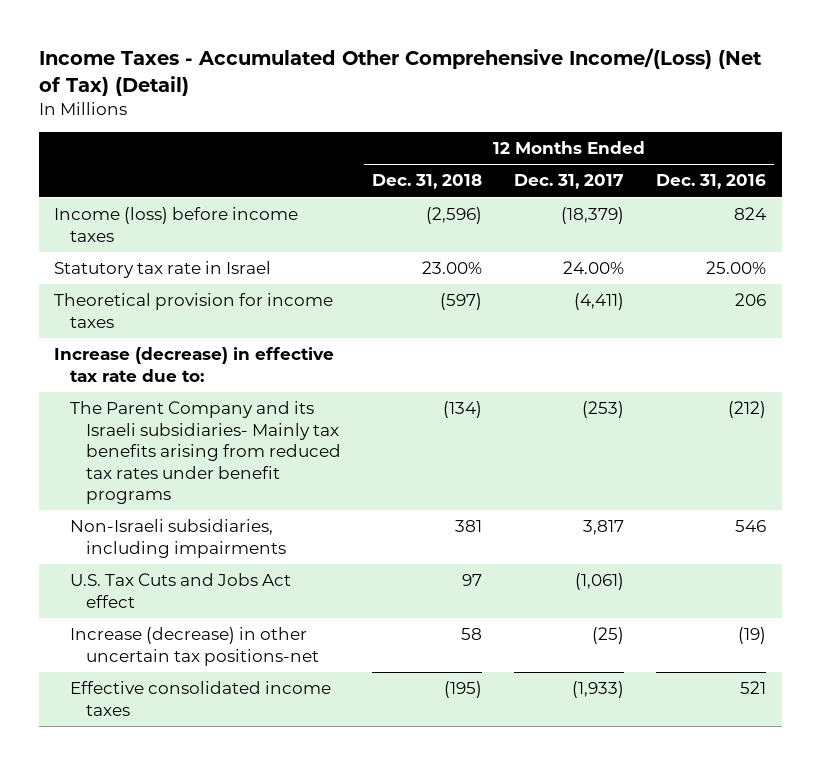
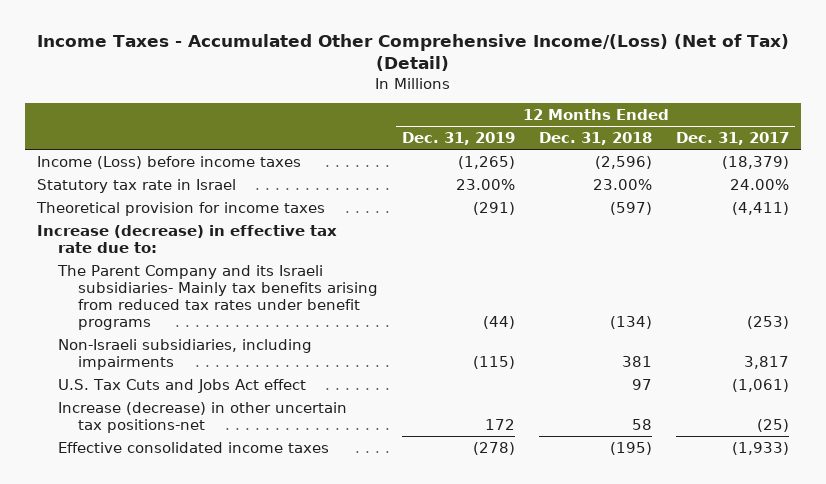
- | 12 Months Ended Dec. 31, 2018 | 12 Months Ended Dec. 31, 2017 | 12 Months Ended Dec. 31, 2016
+ | 12 Months Ended Dec. 31, 2019 | 12 Months Ended Dec. 31, 2018 | 12 Months Ended Dec. 31, 2017
- Income (loss) before income taxes | (2,596) | (18,379) | 824
+ Income (Loss) before income taxes | (1,265) | (2,596) | (18,379)

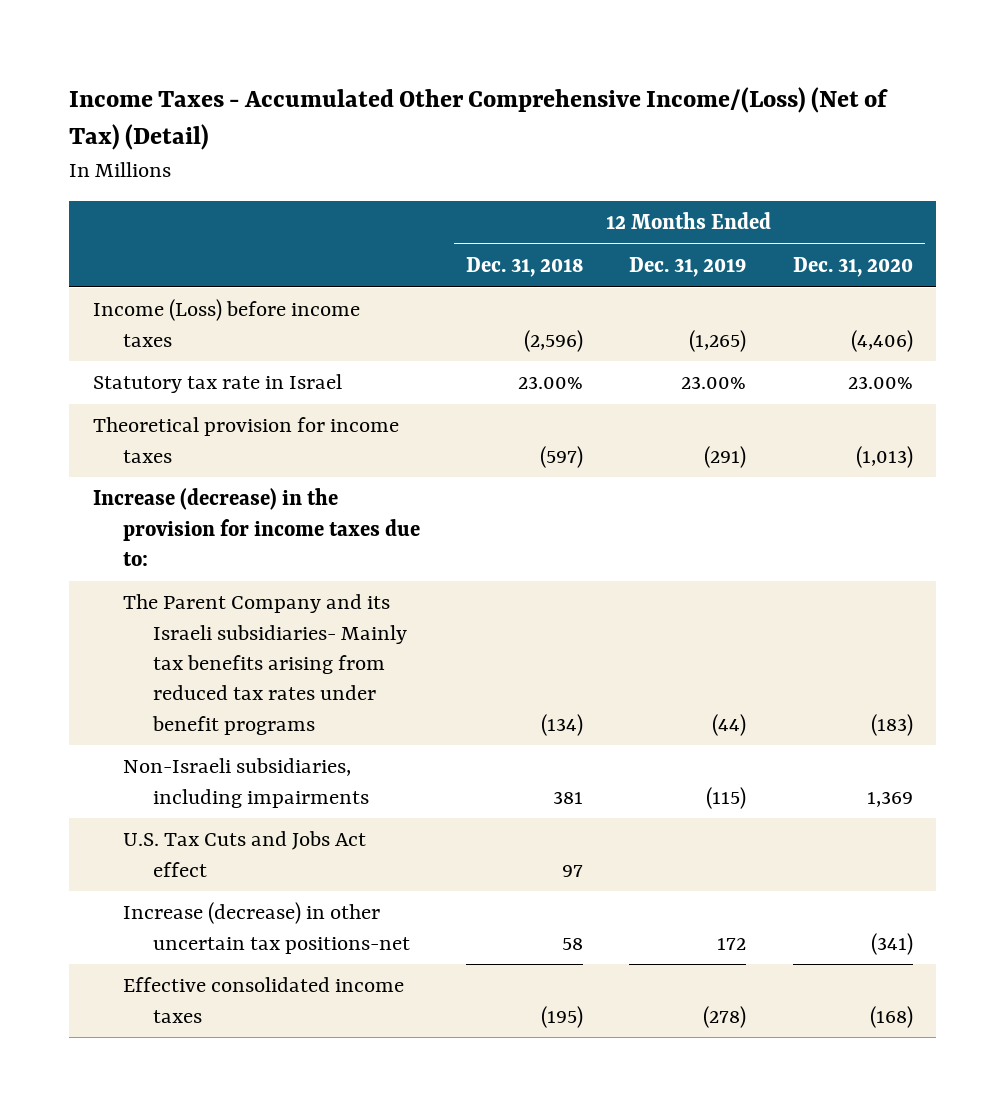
- | 12 Months Ended Dec. 31, 2019 | 12 Months Ended Dec. 31, 2018 | 12 Months Ended Dec. 31, 2017
+ | 12 Months Ended Dec. 31, 2018 | 12 Months Ended Dec. 31, 2019 | 12 Months Ended Dec. 31, 2020
- Increase (decrease) in effective tax rate due to:
+ Increase (decrease) in the provision for income taxes due to:

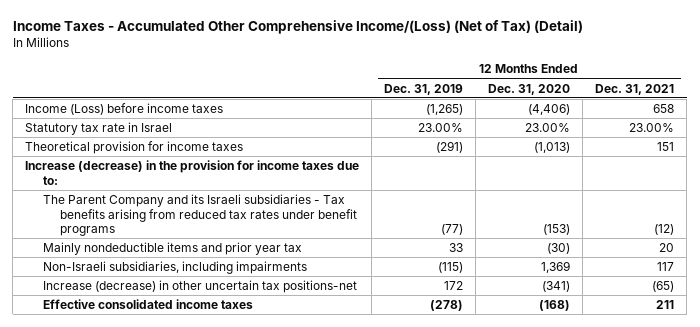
- | 12 Months Ended Dec. 31, 2018 | 12 Months Ended Dec. 31, 2019 | 12 Months Ended Dec. 31, 2020
+ | 12 Months Ended Dec. 31, 2019 | 12 Months Ended Dec. 31, 2020 | 12 Months Ended Dec. 31, 2021
- The Parent Company and its Israeli subsidiaries- Mainly tax benefits arising from reduced tax rates under benefit programs | (134) | (44) | (183)
+ The Parent Company and its Israeli subsidiaries - Tax benefits arising from reduced tax rates under benefit programs | (77) | (153) | (12)
+ Mainly nondeductible items and prior year tax | 33 | (30) | 20
- U.S. Tax Cuts and Jobs Act effect | 97 | |

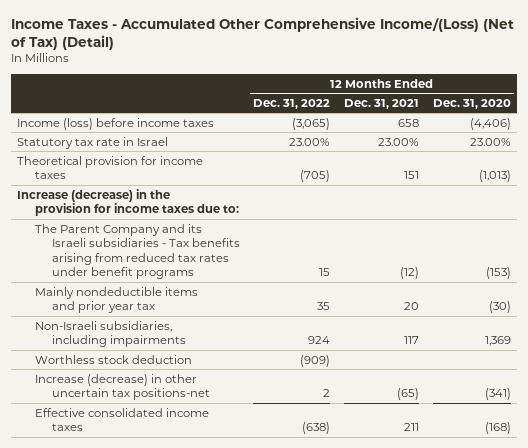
- | 12 Months Ended Dec. 31, 2019 | 12 Months Ended Dec. 31, 2020 | 12 Months Ended Dec. 31, 2021
+ | 12 Months Ended Dec. 31, 2022 | 12 Months Ended Dec. 31, 2021 | 12 Months Ended Dec. 31, 2020
- Income (Loss) before income taxes | (1,265) | (4,406) | 658
+ Income (loss) before income taxes | (3,065) | 658 | (4,406)
+ Worthless stock deduction | (909) | |

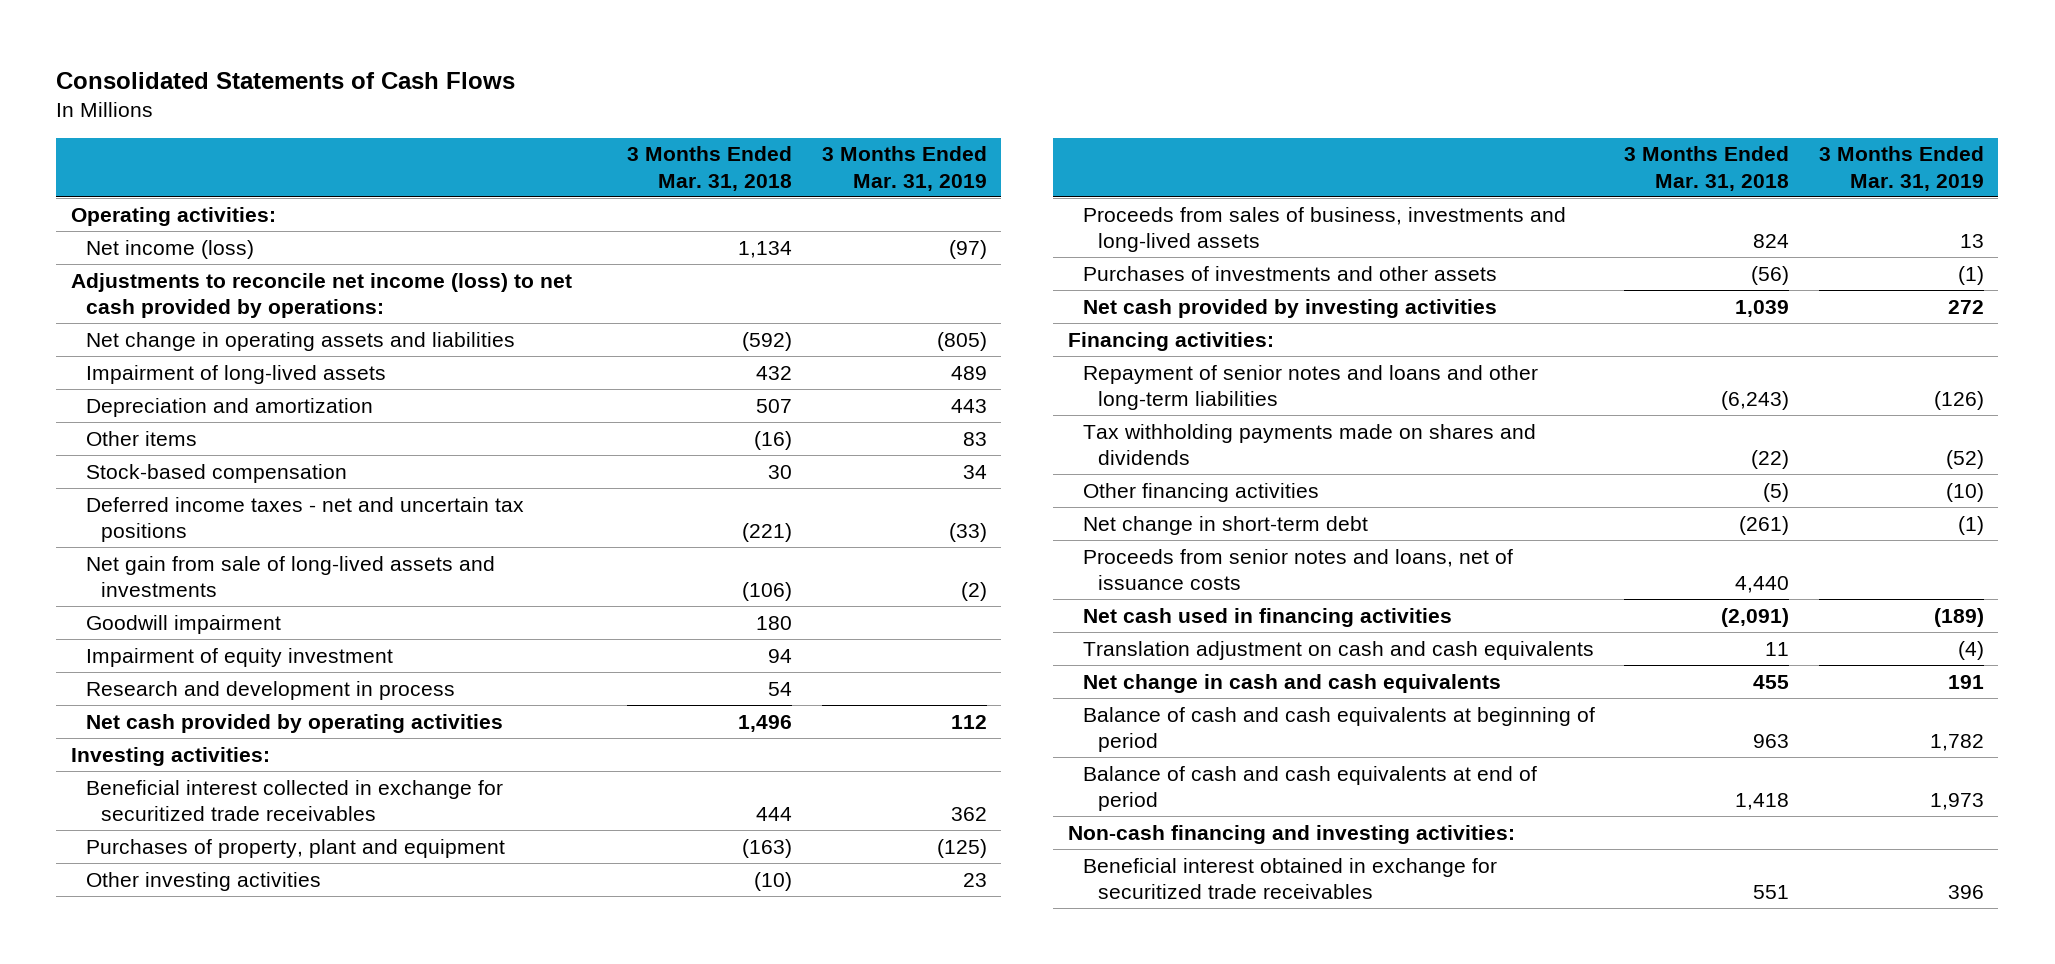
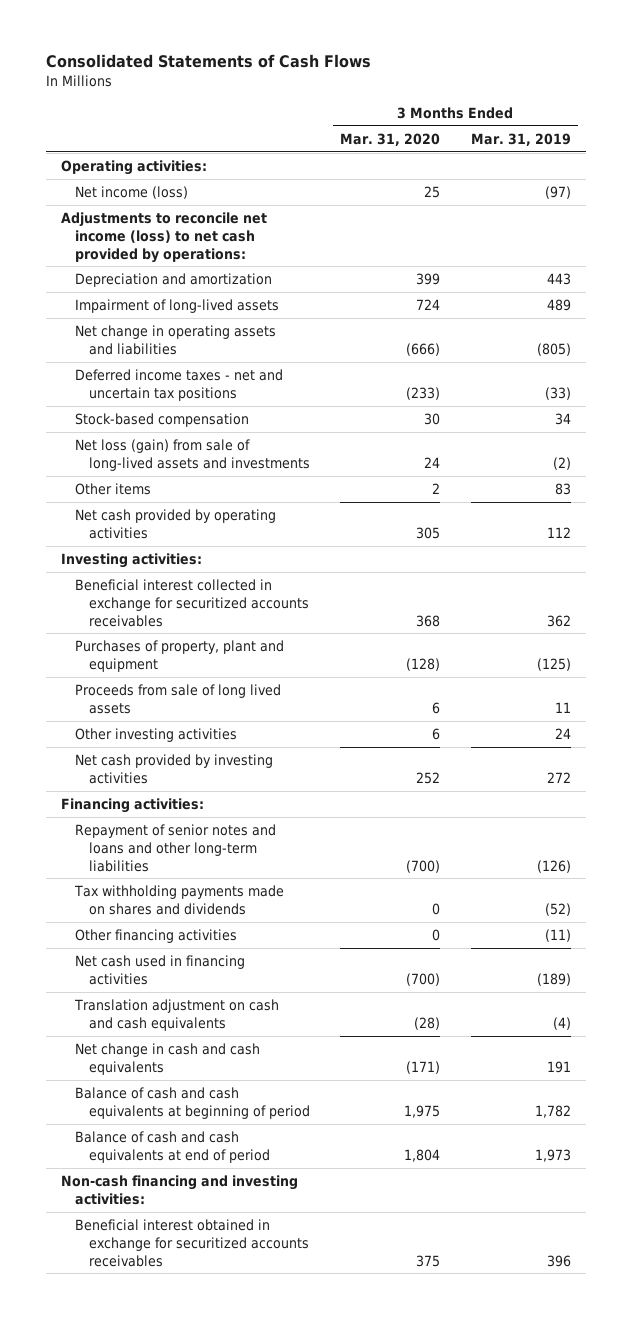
- | 3 Months Ended Mar. 31, 2018 | 3 Months Ended Mar. 31, 2019
+ | 3 Months Ended Mar. 31, 2020 | 3 Months Ended Mar. 31, 2019
moved down: Impairment of long-lived assets | 724 | 489
moved down: Net change in operating assets and liabilities | (666) | (805)
- Net gain from sale of long-lived assets and investments | (106) | (2)
- Goodwill impairment | 180 |
- Impairment of equity investment | 94 |
- Research and development in process | 54 |
moved down: Stock-based compensation | 30 | 34
+ Net loss (gain) from sale of long-lived assets and investments | 24 | (2)
moved down: Other items | 2 | 83
- Beneficial interest collected in exchange for securitized trade receivables | 444 | 362
+ Beneficial interest collected in exchange for securitized accounts receivables | 368 | 362
- Other investing activities | (10) | 23
- Proceeds from sales of business, investments and long-lived assets | 824 | 13
- Purchases of investments and other assets | (56) | (1)
+ Proceeds from sale of long lived assets | 6 | 11
+ Other investing activities | 6 | 24
- Other financing activities | (5) | (10)
- Net change in short-term debt | (261) | (1)
- Proceeds from senior notes and loans, net of issuance costs | 4,440 |
+ Other financing activities | 0 | (11)
- Beneficial interest obtained in exchange for securitized trade receivables | 551 | 396
+ Beneficial interest obtained in exchange for securitized accounts receivables | 375 | 396

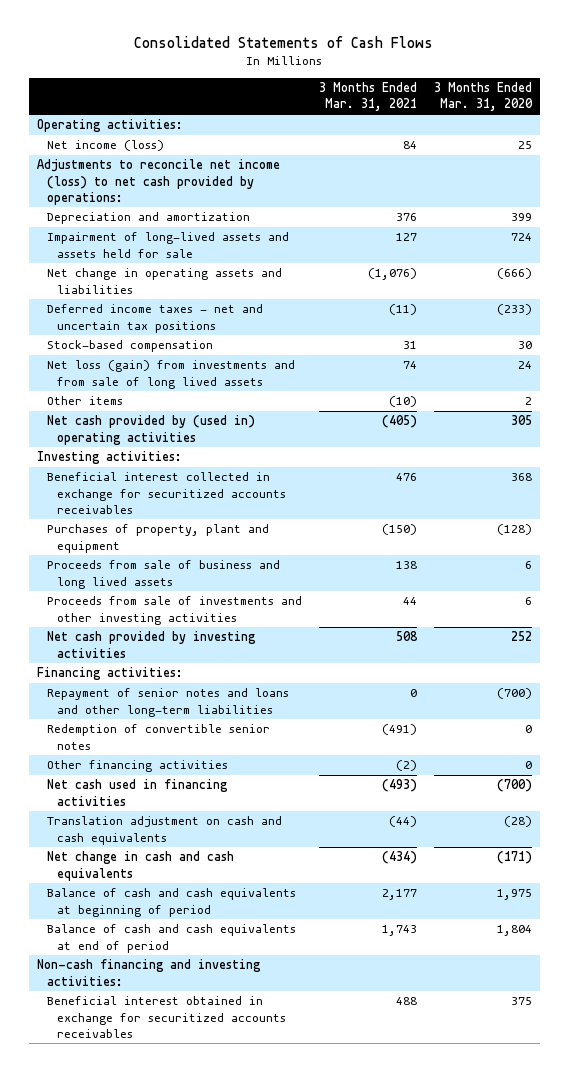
- | 3 Months Ended Mar. 31, 2020 | 3 Months Ended Mar. 31, 2019
+ | 3 Months Ended Mar. 31, 2021 | 3 Months Ended Mar. 31, 2020
- Impairment of long-lived assets | 724 | 489
+ Impairment of long-lived assets and assets held for sale | 127 | 724
- Net loss (gain) from sale of long-lived assets and investments | 24 | (2)
+ Net loss (gain) from investments and from sale of long lived assets | 74 | 24
- Net cash provided by operating activities | 305 | 112
+ Net cash provided by (used in) operating activities | (405) | 305
- Proceeds from sale of long lived assets | 6 | 11
- Other investing activities | 6 | 24
+ Proceeds from sale of business and long lived assets | 138 | 6
+ Proceeds from sale of investments and other investing activities | 44 | 6
- Tax withholding payments made on shares and dividends | 0 | (52)
+ Redemption of convertible senior notes | (491) | 0

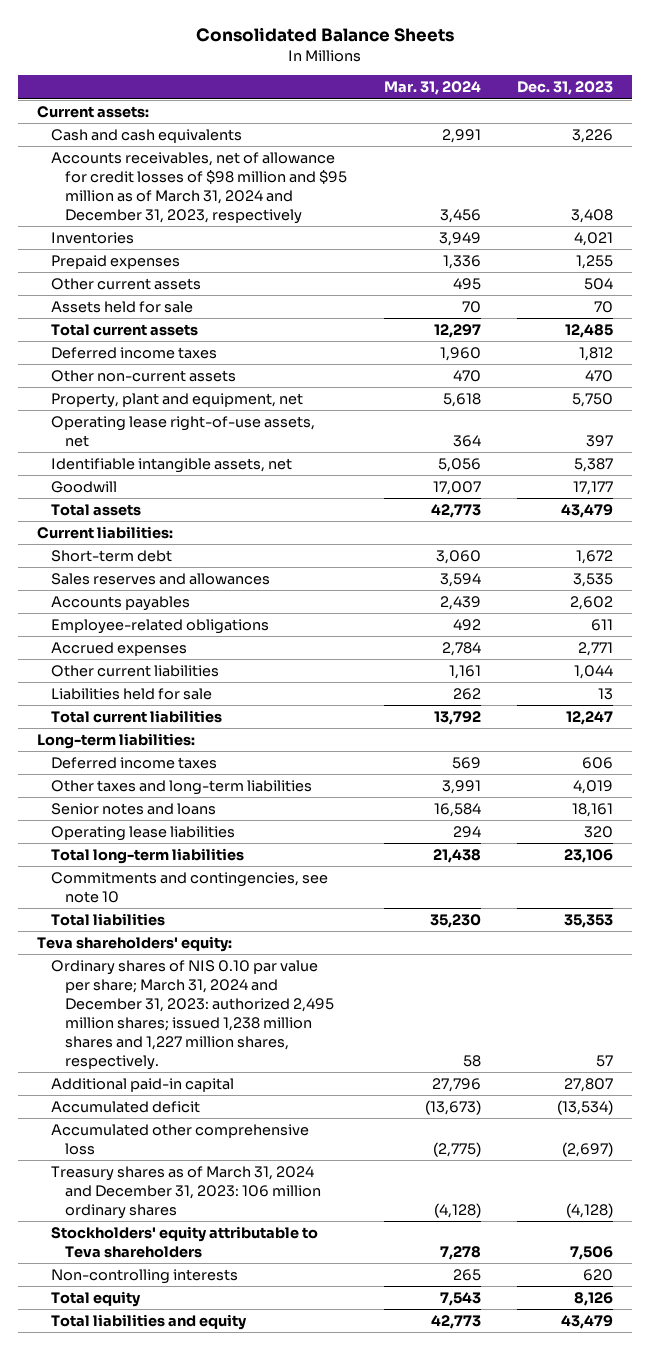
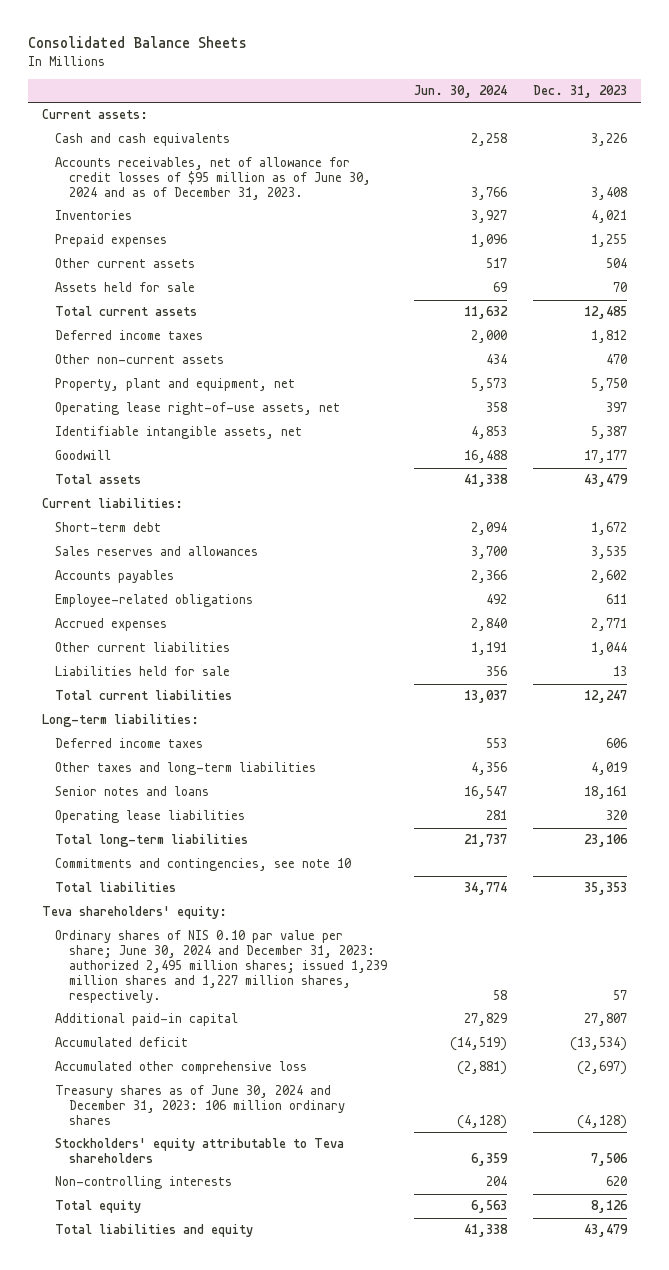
- | Mar. 31, 2024 | Dec. 31, 2023
+ | Jun. 30, 2024 | Dec. 31, 2023
- Accounts receivables, net of allowance for credit losses of $98 million and $95 million as of March 31, 2024 and December 31, 2023, respectively | 3,456 | 3,408
+ Accounts receivables, net of allowance for credit losses of $95 million as of June 30, 2024 and as of December 31, 2023. | 3,766 | 3,408
- Ordinary shares of NIS 0.10 par value per share; March 31, 2024 and December 31, 2023: authorized 2,495 million shares; issued 1,238 million shares and 1,227 million shares, respectively. | 58 | 57
+ Ordinary shares of NIS 0.10 par value per share; June 30, 2024 and December 31, 2023: authorized 2,495 million shares; issued 1,239 million shares and 1,227 million shares, respectively. | 58 | 57
- Treasury shares as of March 31, 2024 and December 31, 2023: 106 million ordinary shares | (4,128) | (4,128)
+ Treasury shares as of June 30, 2024 and December 31, 2023: 106 million ordinary shares | (4,128) | (4,128)

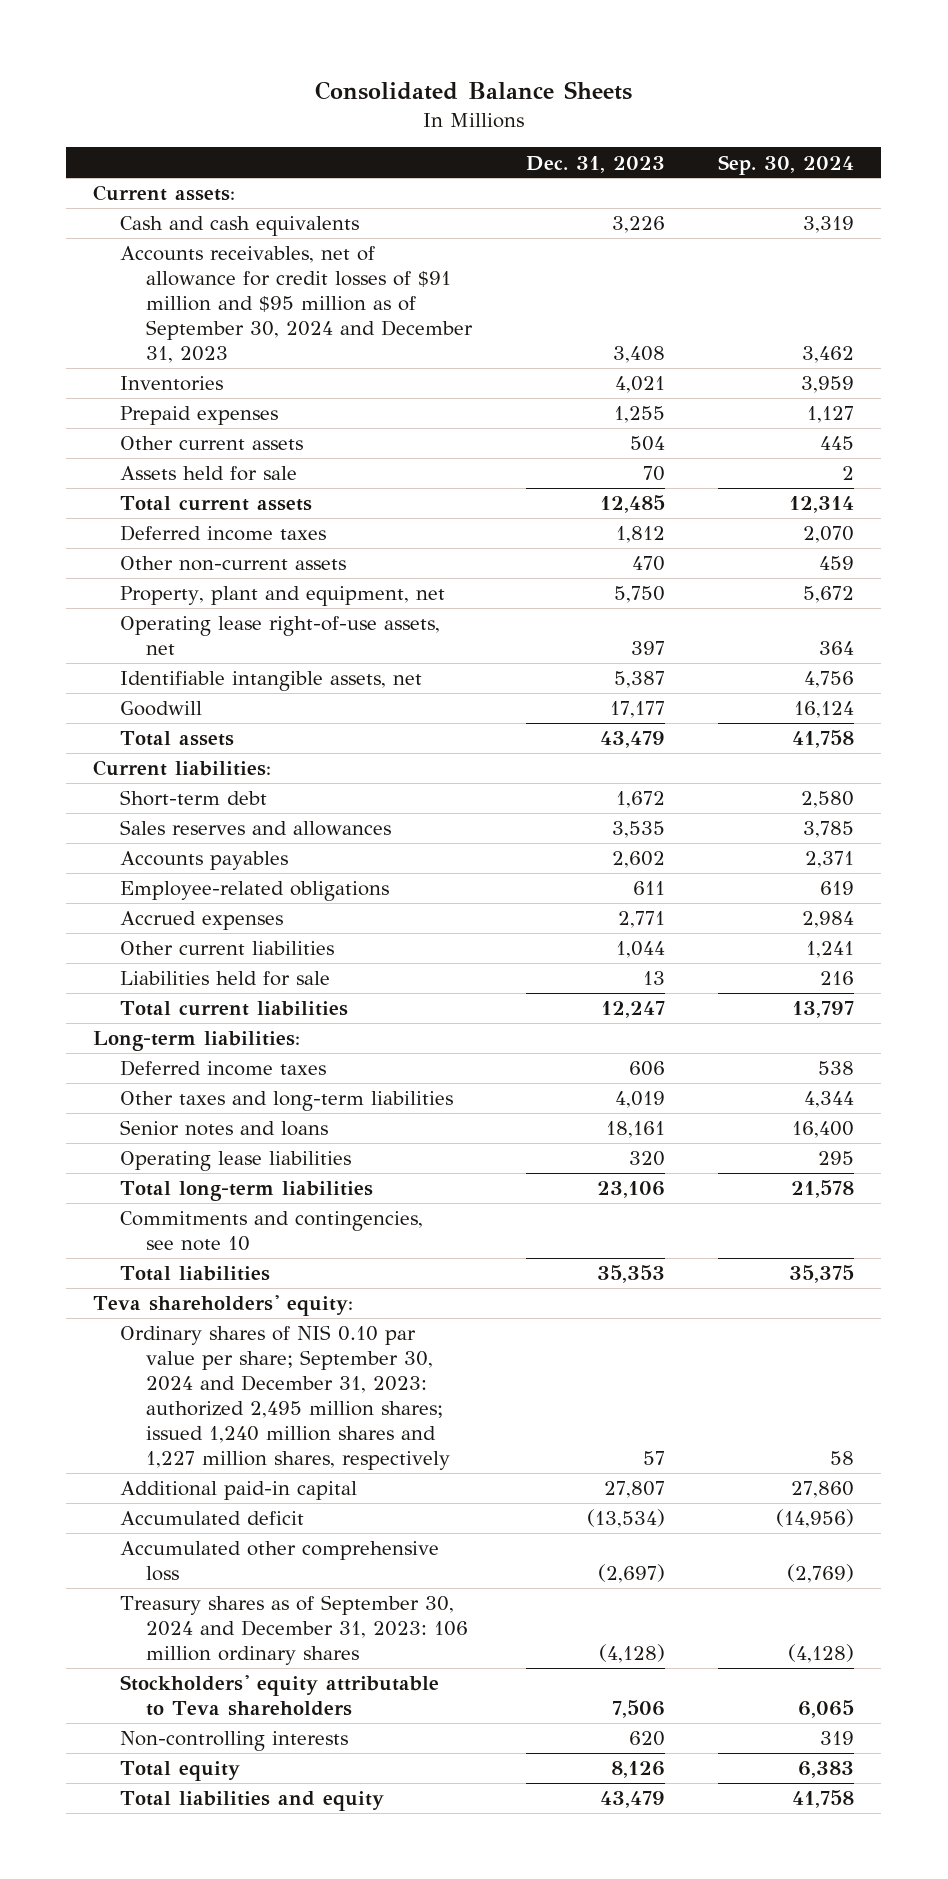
- | Jun. 30, 2024 | Dec. 31, 2023
+ | Dec. 31, 2023 | Sep. 30, 2024
- Accounts receivables, net of allowance for credit losses of $95 million as of June 30, 2024 and as of December 31, 2023. | 3,766 | 3,408
+ Accounts receivables, net of allowance for credit losses of $91 million and $95 million as of September 30, 2024 and December 31, 2023 | 3,408 | 3,462
- Ordinary shares of NIS 0.10 par value per share; June 30, 2024 and December 31, 2023: authorized 2,495 million shares; issued 1,239 million shares and 1,227 million shares, respectively. | 58 | 57
+ Ordinary shares of NIS 0.10 par value per share; September 30, 2024 and December 31, 2023: authorized 2,495 million shares; issued 1,240 million shares and 1,227 million shares, respectively | 57 | 58
- Treasury shares as of June 30, 2024 and December 31, 2023: 106 million ordinary shares | (4,128) | (4,128)
+ Treasury shares as of September 30, 2024 and December 31, 2023: 106 million ordinary shares | (4,128) | (4,128)

